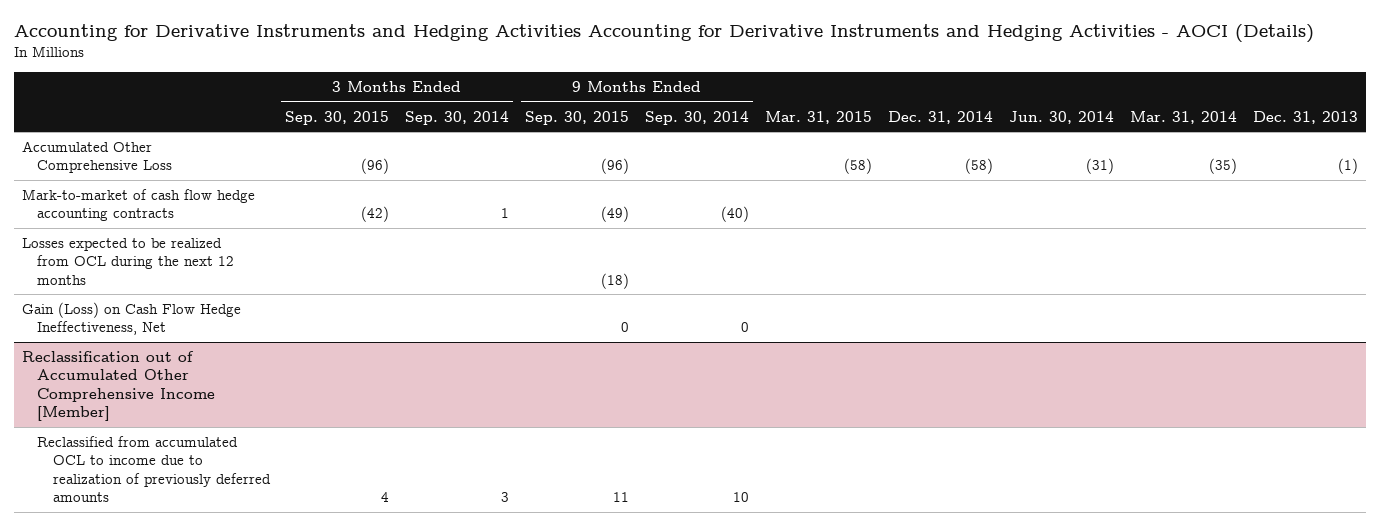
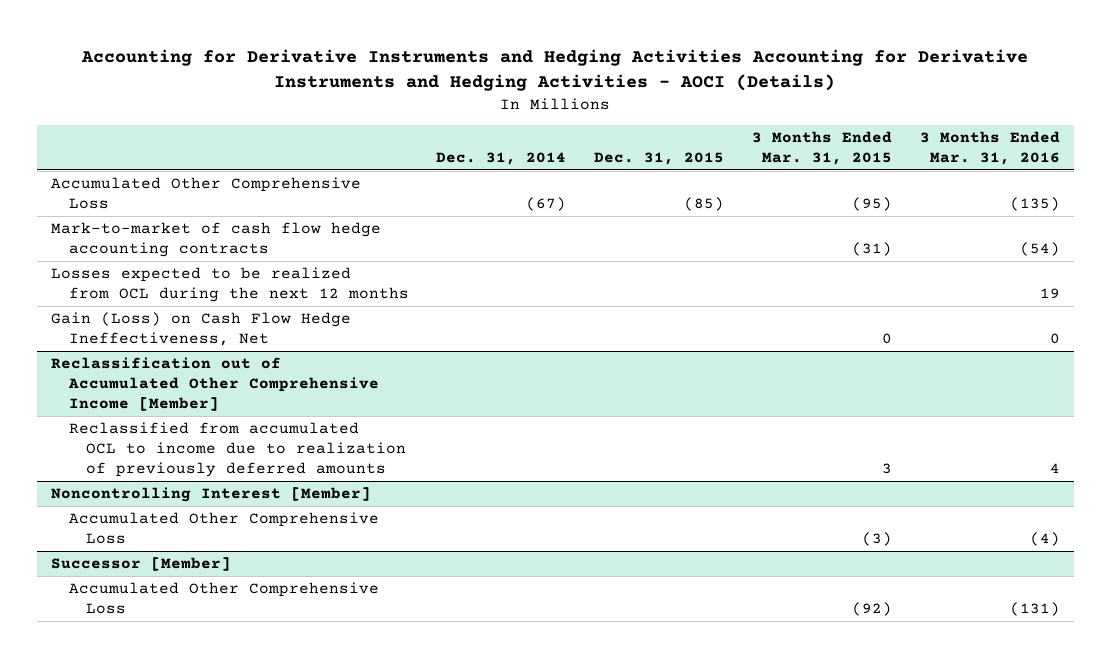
- | 3 Months Ended Sep. 30, 2015 | 3 Months Ended Sep. 30, 2014 | 9 Months Ended Sep. 30, 2015 | 9 Months Ended Sep. 30, 2014 | Mar. 31, 2015 | Dec. 31, 2014 | Jun. 30, 2014 | Mar. 31, 2014 | Dec. 31, 2013
+ | Dec. 31, 2014 | Dec. 31, 2015 | 3 Months Ended Mar. 31, 2015 | 3 Months Ended Mar. 31, 2016
- Accumulated Other Comprehensive Loss | (96) | | (96) | | (58) | (58) | (31) | (35) | (1)
+ Accumulated Other Comprehensive Loss | (67) | (85) | (95) | (135)
+ Noncontrolling Interest [Member]
+ Accumulated Other Comprehensive Loss | | | (3) | (4)
+ Successor [Member]
+ Accumulated Other Comprehensive Loss | | | (92) | (131)

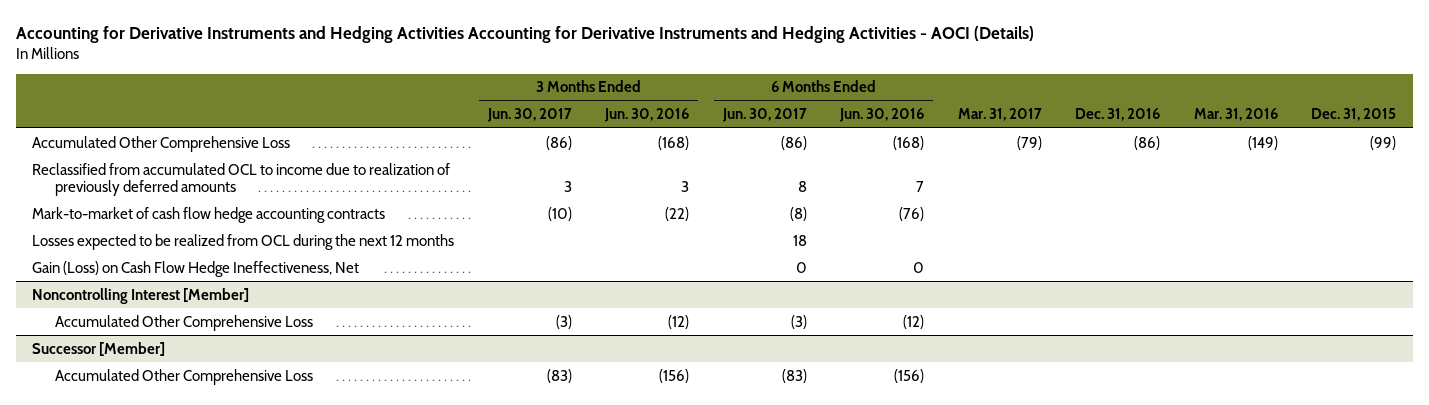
- | Dec. 31, 2014 | Dec. 31, 2015 | 3 Months Ended Mar. 31, 2015 | 3 Months Ended Mar. 31, 2016
+ | 3 Months Ended Jun. 30, 2017 | 3 Months Ended Jun. 30, 2016 | 6 Months Ended Jun. 30, 2017 | 6 Months Ended Jun. 30, 2016 | Mar. 31, 2017 | Dec. 31, 2016 | Mar. 31, 2016 | Dec. 31, 2015
- Accumulated Other Comprehensive Loss | (67) | (85) | (95) | (135)
+ Accumulated Other Comprehensive Loss | (86) | (168) | (86) | (168) | (79) | (86) | (149) | (99)
+ Reclassified from accumulated OCL to income due to realization of previously deferred amounts | 3 | 3 | 8 | 7 | | | |
- Reclassification out of Accumulated Other Comprehensive Income [Member]
- Reclassified from accumulated OCL to income due to realization of previously deferred amounts | | | 3 | 4

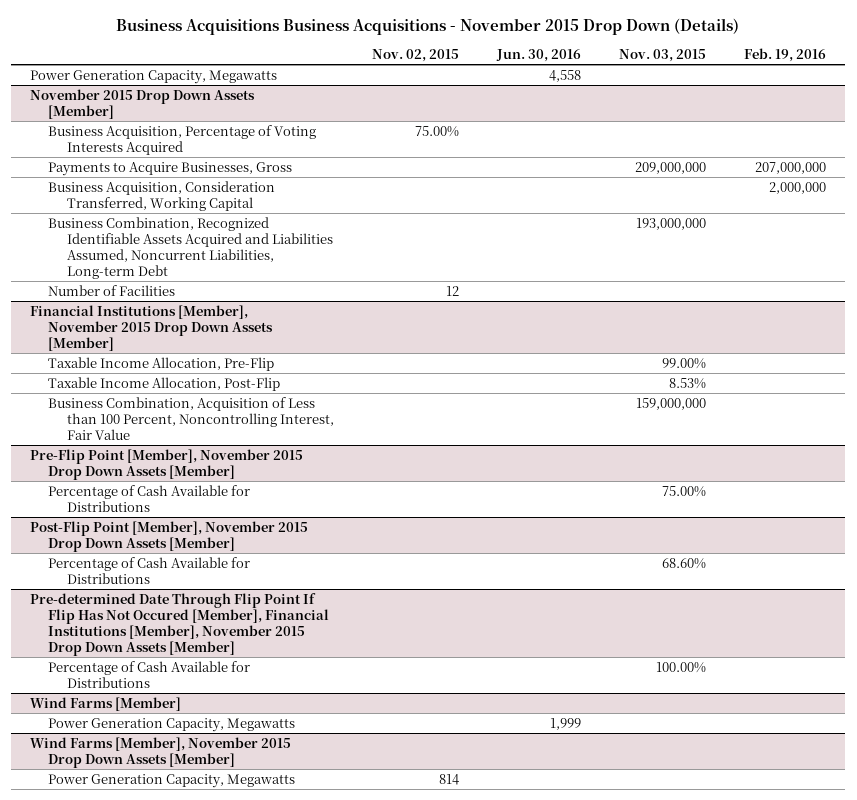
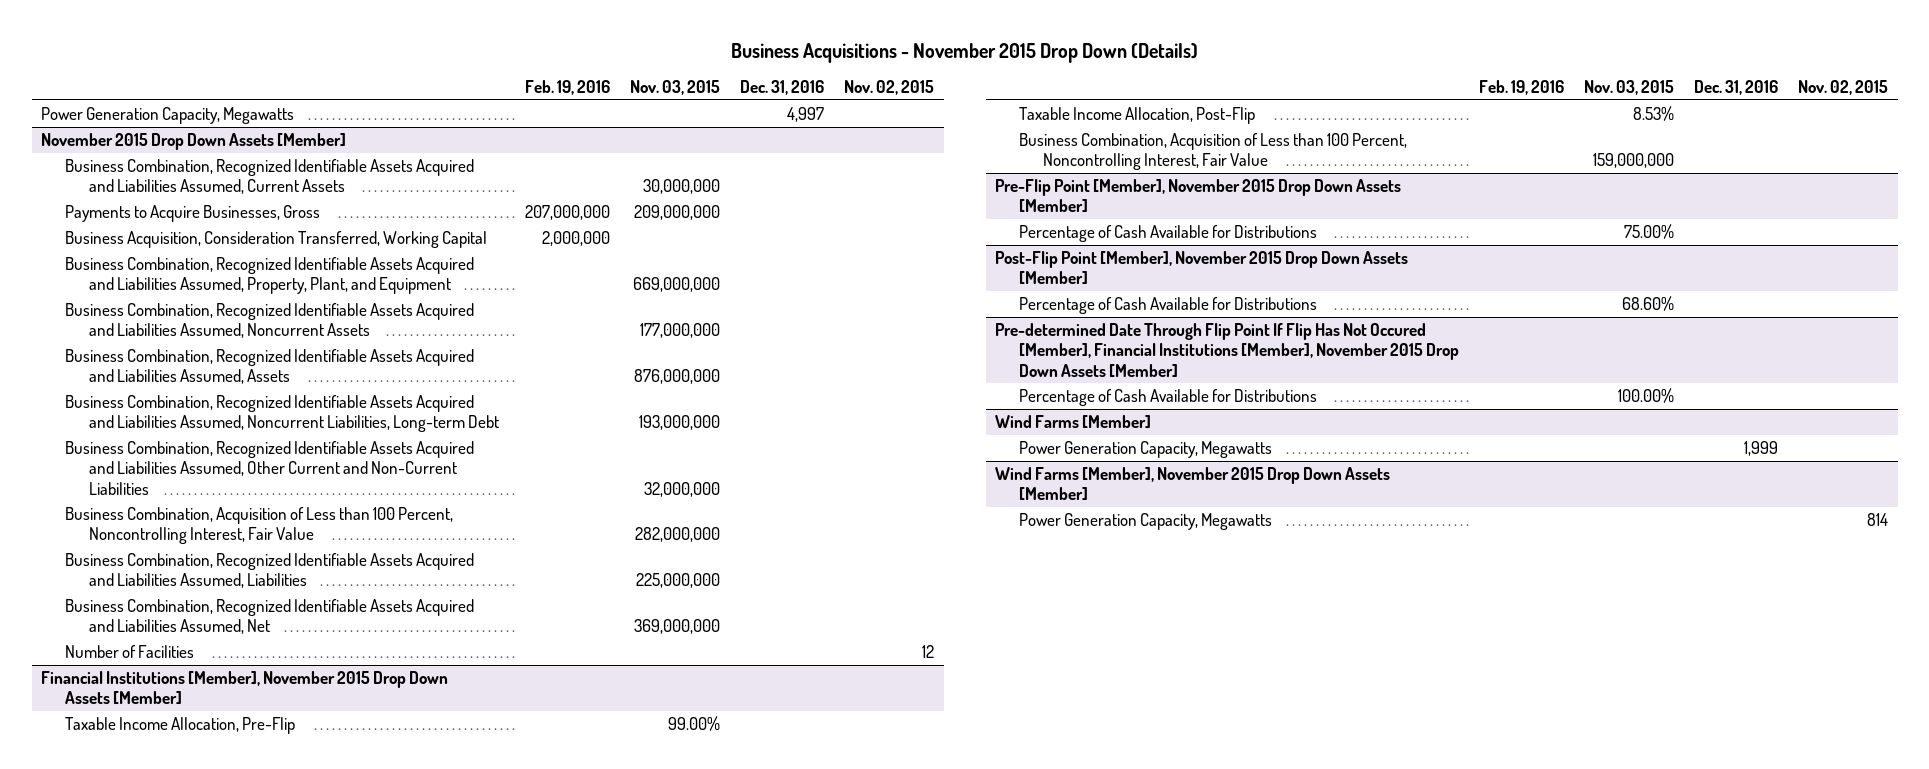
- Business Acquisitions Business Acquisitions - November 2015 Drop Down (Details)
+ Business Acquisitions - November 2015 Drop Down (Details)
- | Nov. 02, 2015 | Jun. 30, 2016 | Nov. 03, 2015 | Feb. 19, 2016
+ | Feb. 19, 2016 | Nov. 03, 2015 | Dec. 31, 2016 | Nov. 02, 2015
@ November 2015 Drop Down Assets [Member]
- Business Acquisition, Percentage of Voting Interests Acquired | 75.00% | | |
+ Business Combination, Recognized Identifiable Assets Acquired and Liabilities Assumed, Current Assets | | 30,000,000 | |
+ Business Combination, Recognized Identifiable Assets Acquired and Liabilities Assumed, Property, Plant, and Equipment | | 669,000,000 | |
+ Business Combination, Recognized Identifiable Assets Acquired and Liabilities Assumed, Noncurrent Assets | | 177,000,000 | |
+ Business Combination, Recognized Identifiable Assets Acquired and Liabilities Assumed, Assets | | 876,000,000 | |
+ Business Combination, Recognized Identifiable Assets Acquired and Liabilities Assumed, Other Current and Non-Current Liabilities | | 32,000,000 | |
+ Business Combination, Acquisition of Less than 100 Percent, Noncontrolling Interest, Fair Value | | 282,000,000 | |
+ Business Combination, Recognized Identifiable Assets Acquired and Liabilities Assumed, Liabilities | | 225,000,000 | |
+ Business Combination, Recognized Identifiable Assets Acquired and Liabilities Assumed, Net | | 369,000,000 | |

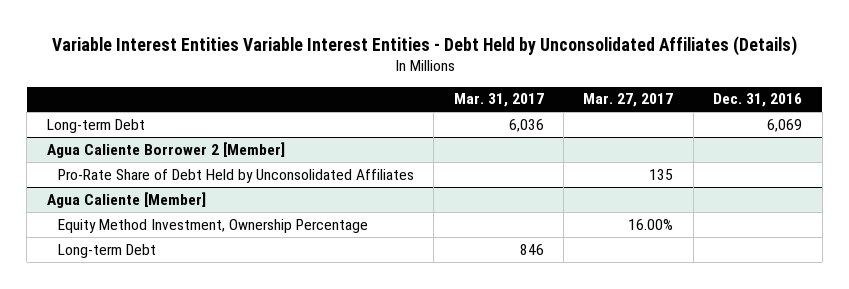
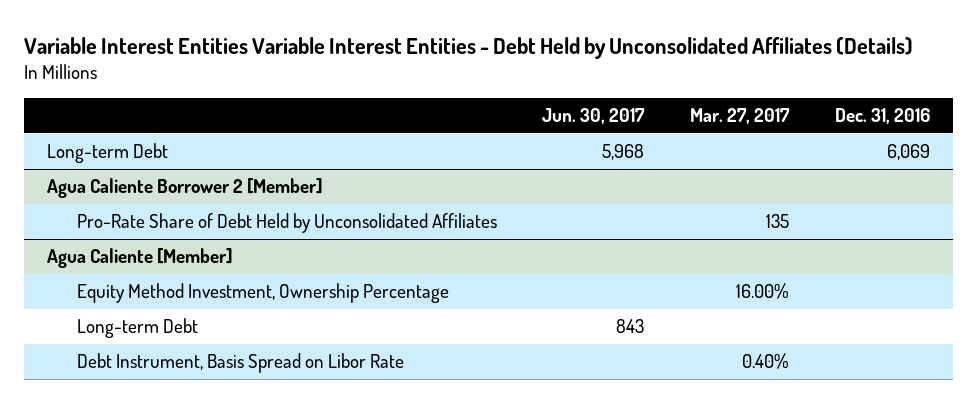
- | Mar. 31, 2017 | Mar. 27, 2017 | Dec. 31, 2016
+ | Jun. 30, 2017 | Mar. 27, 2017 | Dec. 31, 2016
@ Agua Caliente [Member]
+ Debt Instrument, Basis Spread on Libor Rate | | 0.40% |

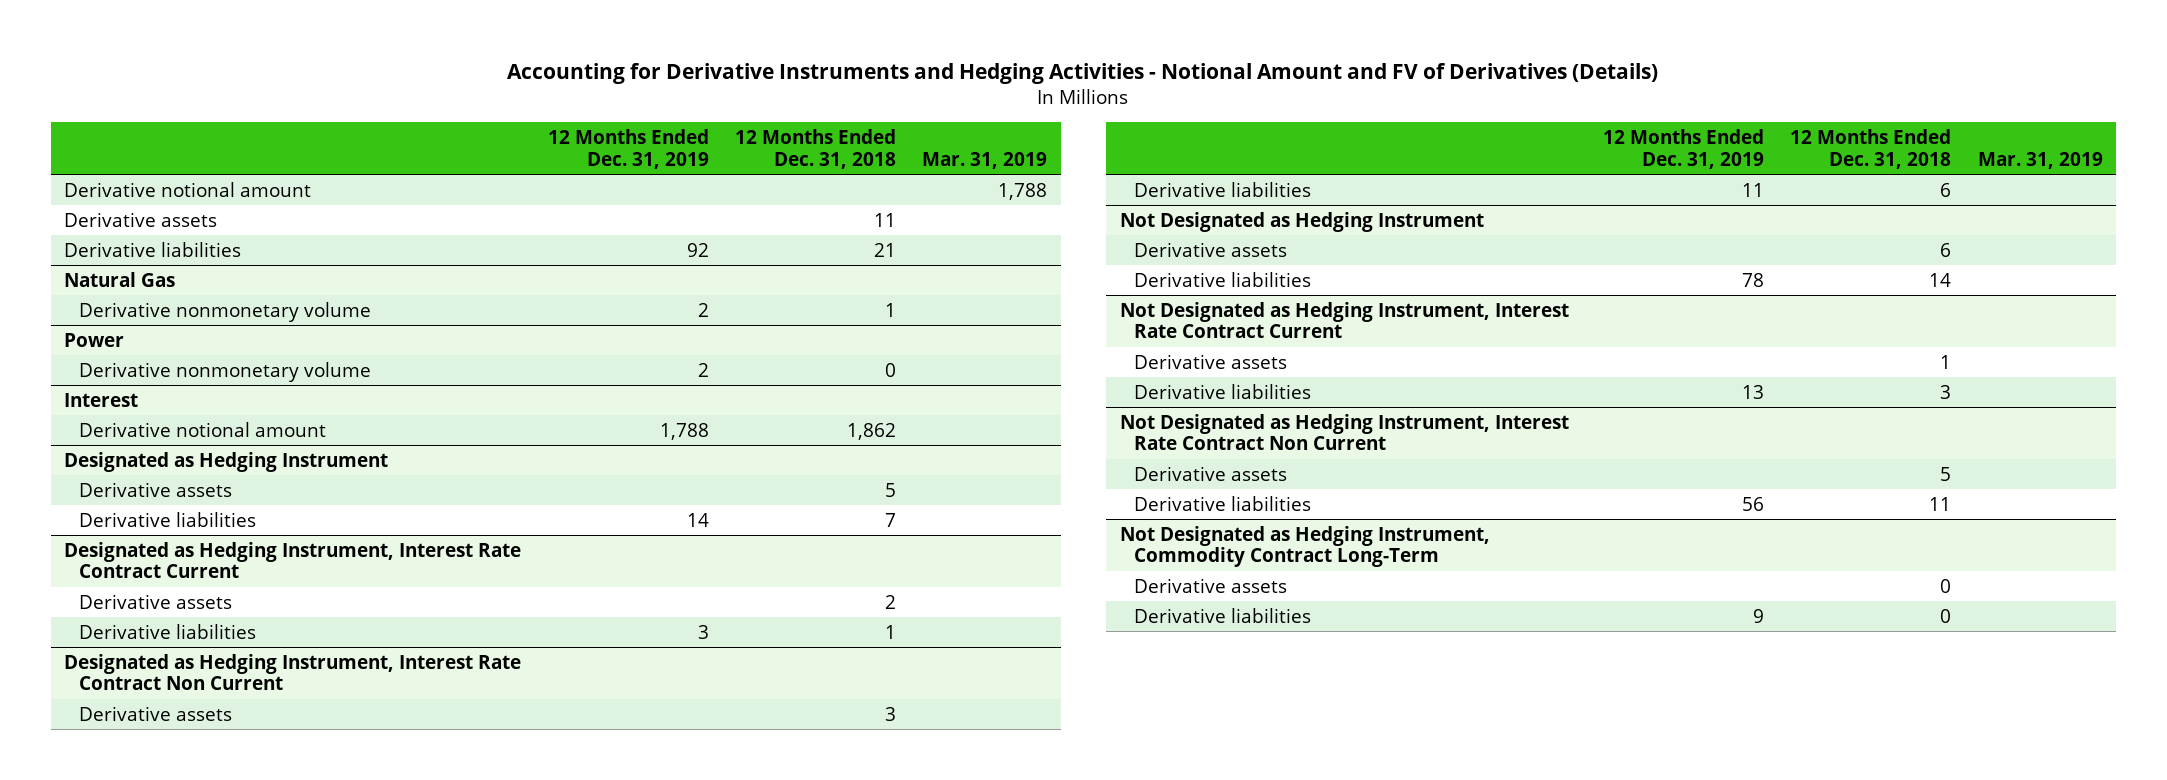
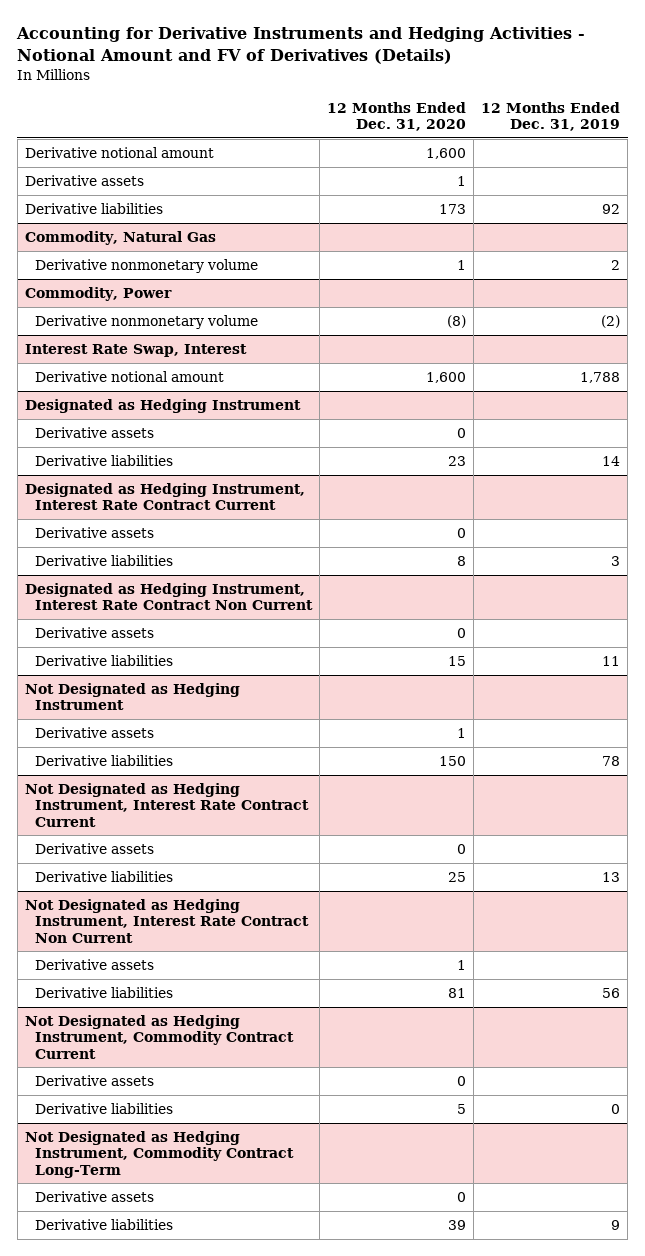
- | 12 Months Ended Dec. 31, 2019 | 12 Months Ended Dec. 31, 2018 | Mar. 31, 2019
+ | 12 Months Ended Dec. 31, 2020 | 12 Months Ended Dec. 31, 2019
- Natural Gas
+ Commodity, Natural Gas
- Power
- Derivative nonmonetary volume | 2 | 0 |
- Interest
+ Commodity, Power
+ Derivative nonmonetary volume | (8) | (2)
+ Interest Rate Swap, Interest
+ Not Designated as Hedging Instrument, Commodity Contract Current
+ Derivative assets | 0 |
+ Derivative liabilities | 5 | 0

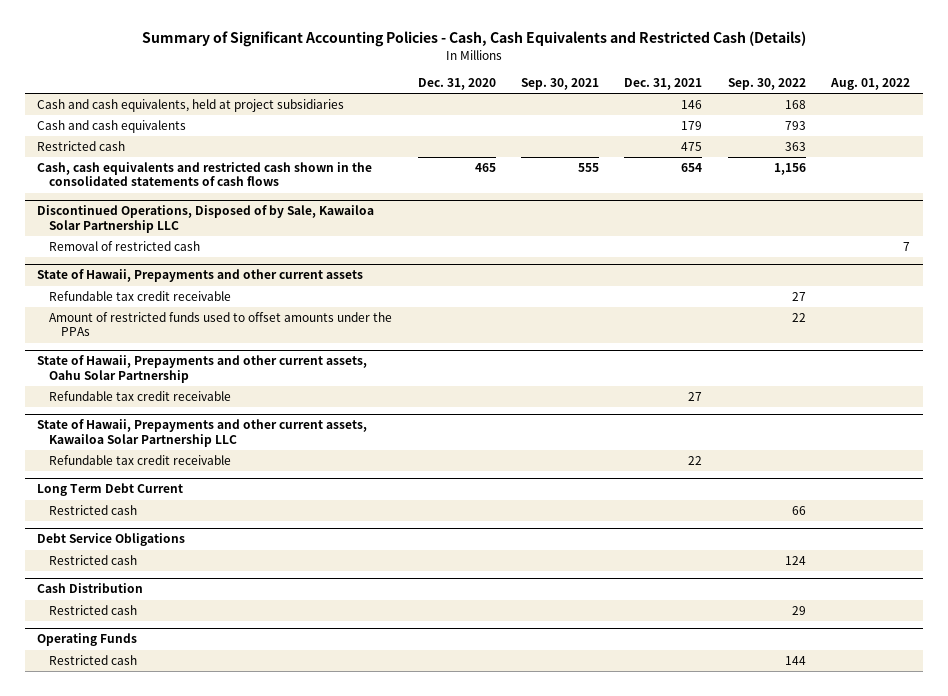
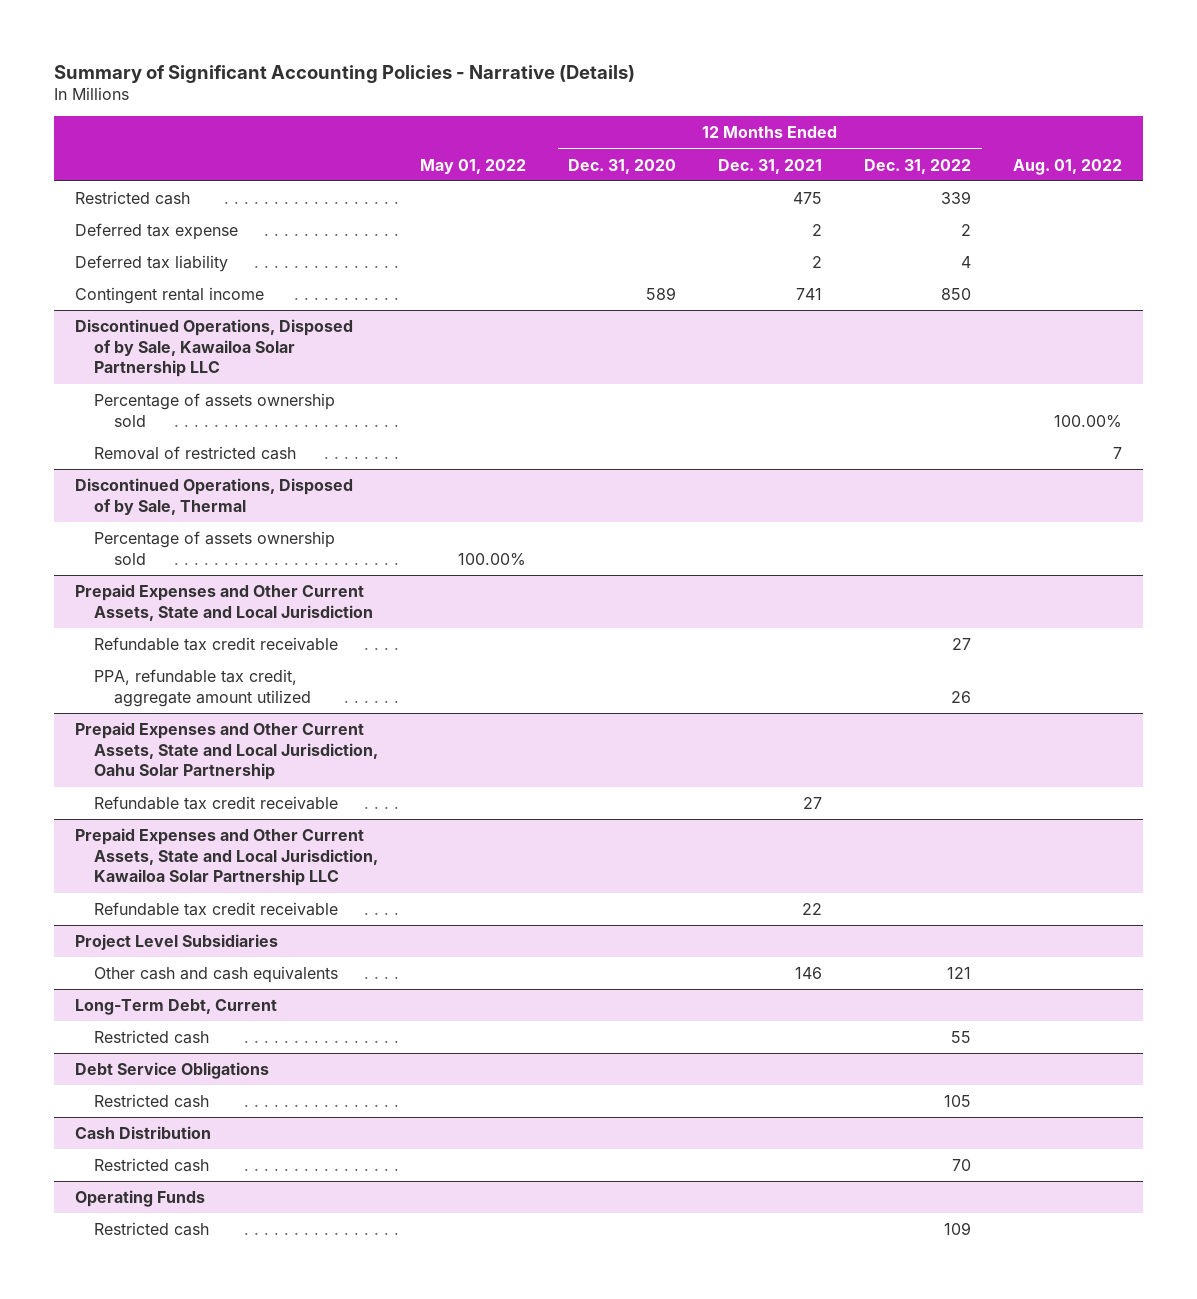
- Summary of Significant Accounting Policies - Cash, Cash Equivalents and Restricted Cash (Details)
+ Summary of Significant Accounting Policies - Narrative (Details)
- | Dec. 31, 2020 | Sep. 30, 2021 | Dec. 31, 2021 | Sep. 30, 2022 | Aug. 01, 2022
+ | May 01, 2022 | 12 Months Ended Dec. 31, 2020 | 12 Months Ended Dec. 31, 2021 | 12 Months Ended Dec. 31, 2022 | Aug. 01, 2022
- Cash and cash equivalents, held at project subsidiaries | | | 146 | 168 |
- Cash and cash equivalents | | | 179 | 793 |
- Cash, cash equivalents and restricted cash shown in the consolidated statements of cash flows | 465 | 555 | 654 | 1,156 |
+ Deferred tax expense | | | 2 | 2 |
+ Deferred tax liability | | | 2 | 4 |
+ Contingent rental income | | 589 | 741 | 850 |
@ Discontinued Operations, Disposed of by Sale, Kawailoa Solar Partnership LLC
+ Percentage of assets ownership sold | | | | | 100.00%
- State of Hawaii, Prepayments and other current assets
- Refundable tax credit receivable | | | | 27 |
- Amount of restricted funds used to offset amounts under the PPAs | | | | 22 |
- State of Hawaii, Prepayments and other current assets, Oahu Solar Partnership
+ Discontinued Operations, Disposed of by Sale, Thermal
+ Percentage of assets ownership sold | 100.00% | | | |
+ Prepaid Expenses and Other Current Assets, State and Local Jurisdiction
+ Refundable tax credit receivable | | | | 27 |
+ PPA, refundable tax credit, aggregate amount utilized | | | | 26 |
+ Prepaid Expenses and Other Current Assets, State and Local Jurisdiction, Oahu Solar Partnership
- State of Hawaii, Prepayments and other current assets, Kawailoa Solar Partnership LLC
+ Prepaid Expenses and Other Current Assets, State and Local Jurisdiction, Kawailoa Solar Partnership LLC
- Long Term Debt Current
+ Project Level Subsidiaries
+ Other cash and cash equivalents | | | 146 | 121 |
+ Long-Term Debt, Current

